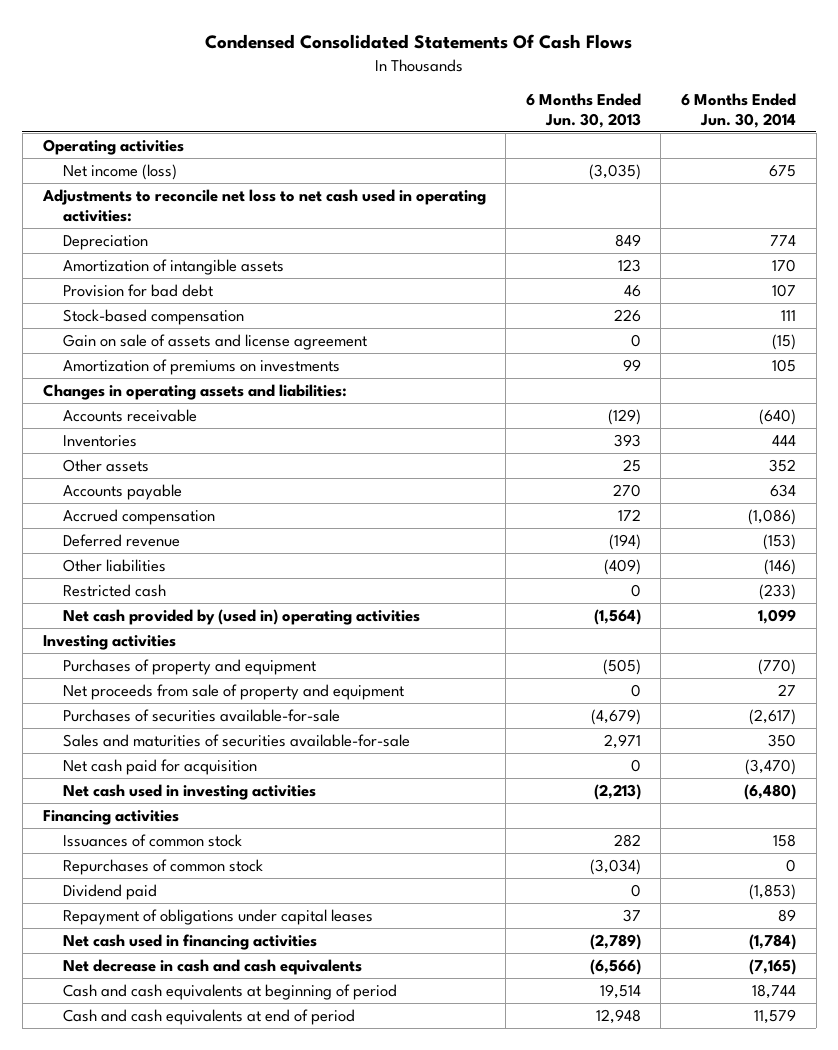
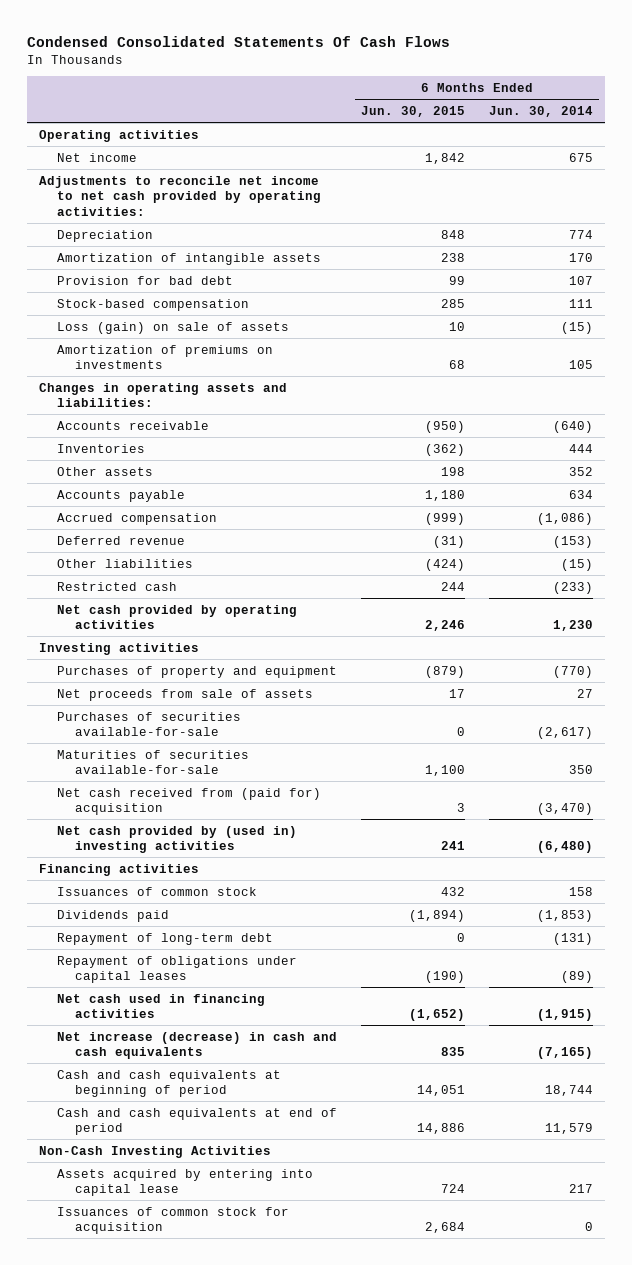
- | 6 Months Ended Jun. 30, 2013 | 6 Months Ended Jun. 30, 2014
+ | 6 Months Ended Jun. 30, 2015 | 6 Months Ended Jun. 30, 2014
- Net income (loss) | (3,035) | 675
- Adjustments to reconcile net loss to net cash used in operating activities:
+ Net income | 1,842 | 675
+ Adjustments to reconcile net income to net cash provided by operating activities:
- Gain on sale of assets and license agreement | 0 | (15)
+ Loss (gain) on sale of assets | 10 | (15)
- Other liabilities | (409) | (146)
+ Other liabilities | (424) | (15)
- Net cash provided by (used in) operating activities | (1,564) | 1,099
+ Net cash provided by operating activities | 2,246 | 1,230
- Net proceeds from sale of property and equipment | 0 | 27
+ Net proceeds from sale of assets | 17 | 27
- Sales and maturities of securities available-for-sale | 2,971 | 350
- Net cash paid for acquisition | 0 | (3,470)
- Net cash used in investing activities | (2,213) | (6,480)
+ Maturities of securities available-for-sale | 1,100 | 350
+ Net cash received from (paid for) acquisition | 3 | (3,470)
+ Net cash provided by (used in) investing activities | 241 | (6,480)
- Repurchases of common stock | (3,034) | 0
- Dividend paid | 0 | (1,853)
- Repayment of obligations under capital leases | 37 | 89
- Net cash used in financing activities | (2,789) | (1,784)
- Net decrease in cash and cash equivalents | (6,566) | (7,165)
+ Dividends paid | (1,894) | (1,853)
+ Repayment of long-term debt | 0 | (131)
+ Repayment of obligations under capital leases | (190) | (89)
+ Net cash used in financing activities | (1,652) | (1,915)
+ Net increase (decrease) in cash and cash equivalents | 835 | (7,165)
+ Non-Cash Investing Activities
+ Assets acquired by entering into capital lease | 724 | 217
+ Issuances of common stock for acquisition | 2,684 | 0

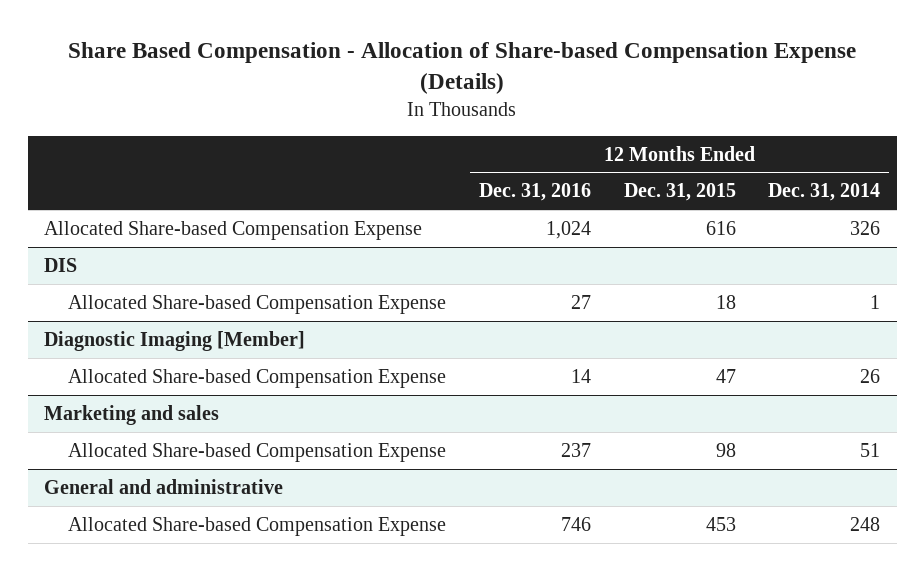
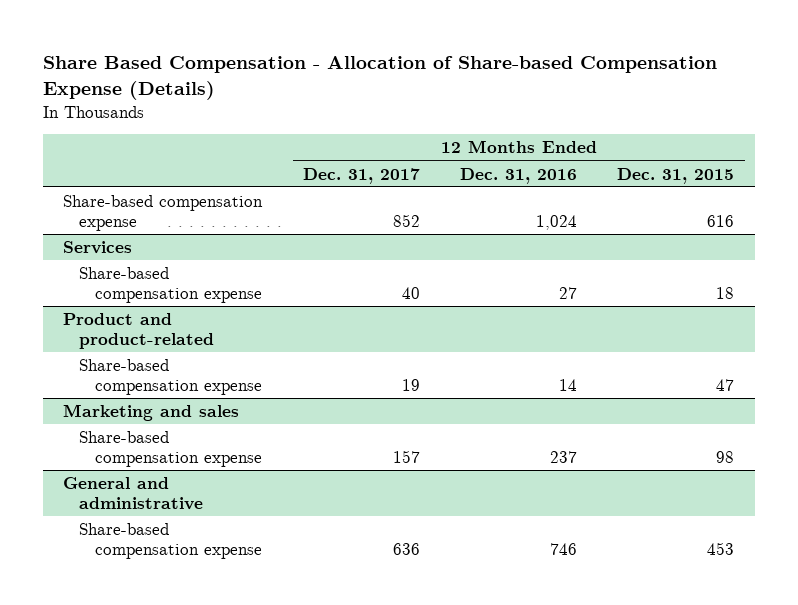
- | 12 Months Ended Dec. 31, 2016 | 12 Months Ended Dec. 31, 2015 | 12 Months Ended Dec. 31, 2014
+ | 12 Months Ended Dec. 31, 2017 | 12 Months Ended Dec. 31, 2016 | 12 Months Ended Dec. 31, 2015
- Allocated Share-based Compensation Expense | 1,024 | 616 | 326
- DIS
- Allocated Share-based Compensation Expense | 27 | 18 | 1
- Diagnostic Imaging [Member]
- Allocated Share-based Compensation Expense | 14 | 47 | 26
+ Share-based compensation expense | 852 | 1,024 | 616
+ Services
+ Share-based compensation expense | 40 | 27 | 18
+ Product and product-related
+ Share-based compensation expense | 19 | 14 | 47
@ Marketing and sales
- Allocated Share-based Compensation Expense | 237 | 98 | 51
+ Share-based compensation expense | 157 | 237 | 98
@ General and administrative
- Allocated Share-based Compensation Expense | 746 | 453 | 248
+ Share-based compensation expense | 636 | 746 | 453

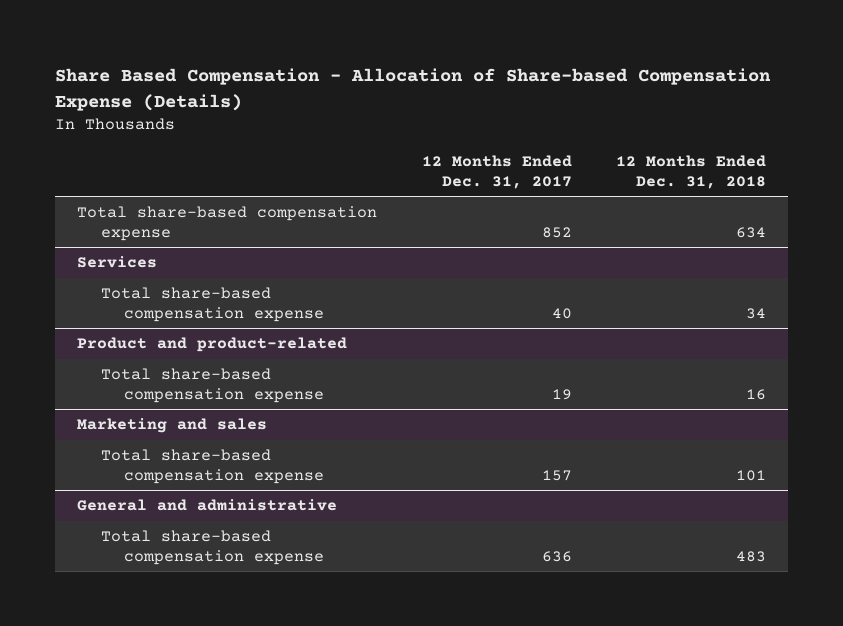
- | 12 Months Ended Dec. 31, 2017 | 12 Months Ended Dec. 31, 2016 | 12 Months Ended Dec. 31, 2015
+ | 12 Months Ended Dec. 31, 2017 | 12 Months Ended Dec. 31, 2018
- Share-based compensation expense | 852 | 1,024 | 616
+ Total share-based compensation expense | 852 | 634
@ Services
- Share-based compensation expense | 40 | 27 | 18
+ Total share-based compensation expense | 40 | 34
@ Product and product-related
- Share-based compensation expense | 19 | 14 | 47
+ Total share-based compensation expense | 19 | 16
@ Marketing and sales
- Share-based compensation expense | 157 | 237 | 98
+ Total share-based compensation expense | 157 | 101
@ General and administrative
- Share-based compensation expense | 636 | 746 | 453
+ Total share-based compensation expense | 636 | 483

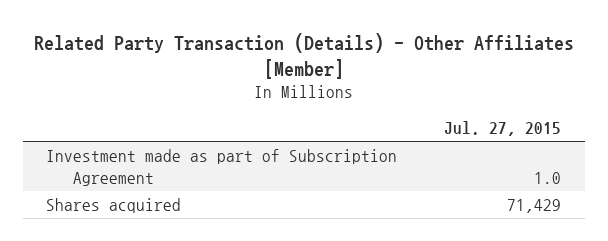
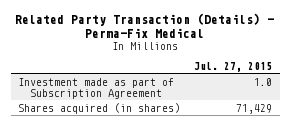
- Related Party Transaction (Details) - Other Affiliates [Member]
+ Related Party Transaction (Details) - Perma-Fix Medical
- Shares acquired | 71,429
+ Shares acquired (in shares) | 71,429

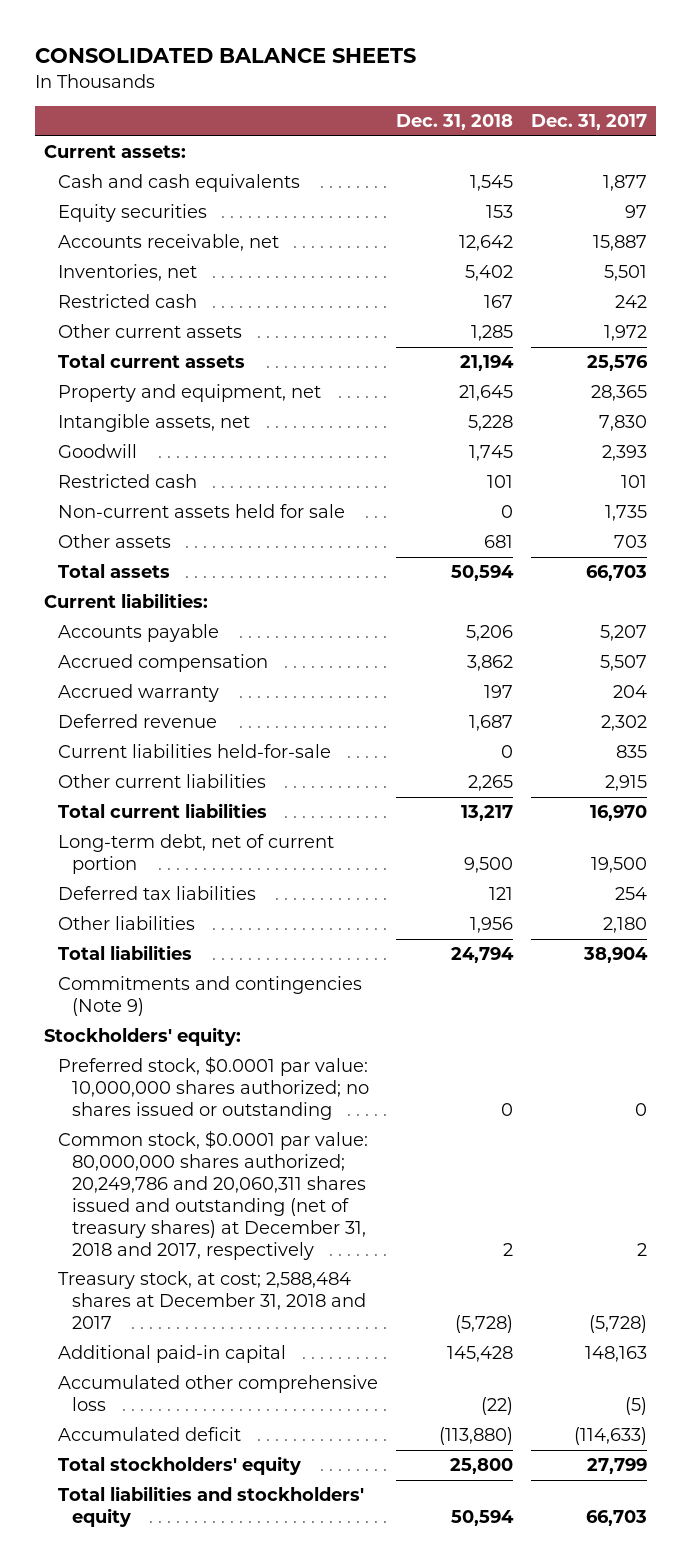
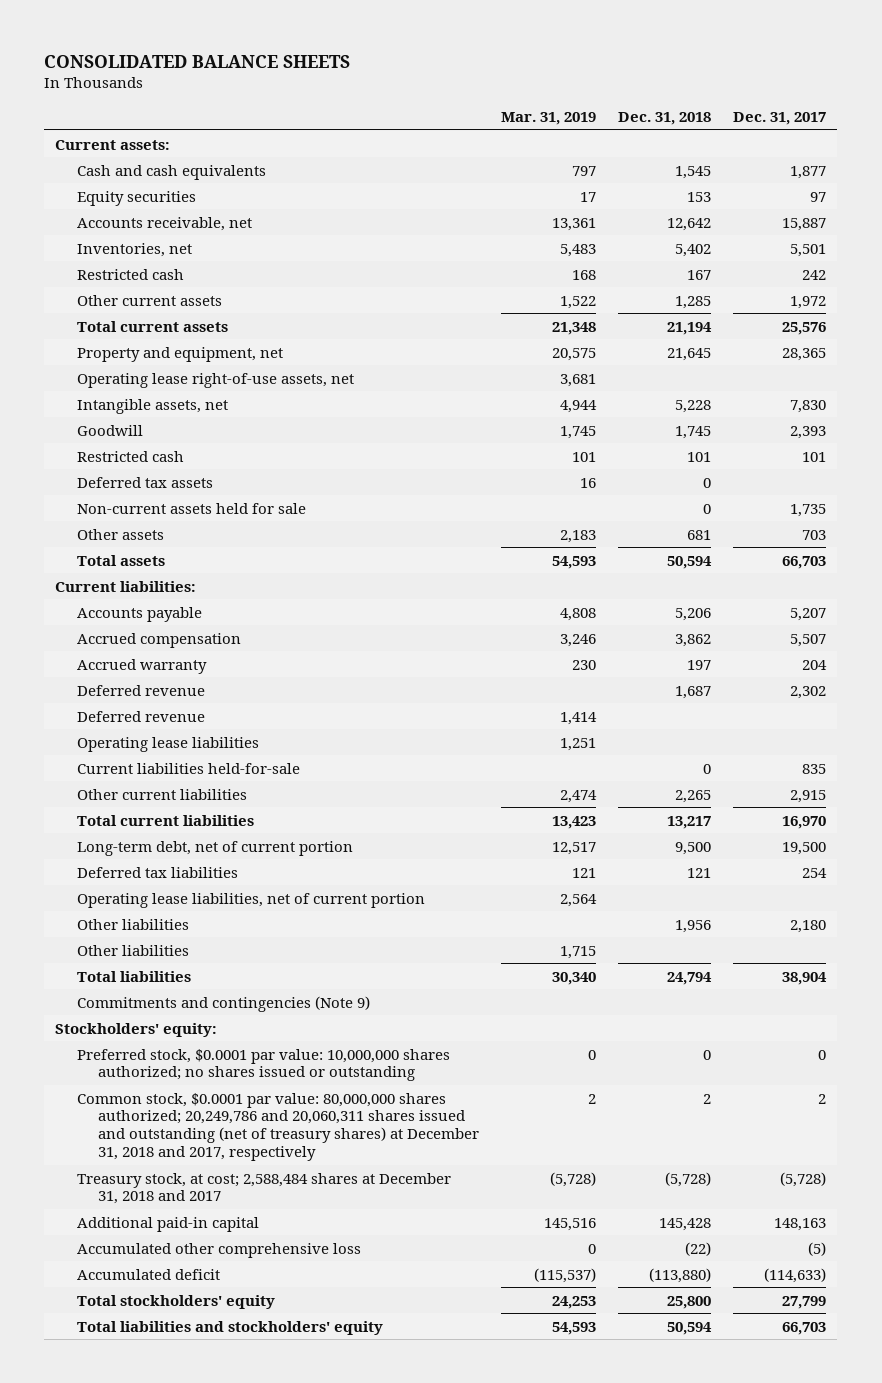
- | Dec. 31, 2018 | Dec. 31, 2017
+ | Mar. 31, 2019 | Dec. 31, 2018 | Dec. 31, 2017
+ Operating lease right-of-use assets, net | 3,681 | |
+ Deferred tax assets | 16 | 0 |
+ Deferred revenue | 1,414 | |
+ Operating lease liabilities | 1,251 | |
+ Operating lease liabilities, net of current portion | 2,564 | |
+ Other liabilities | 1,715 | |

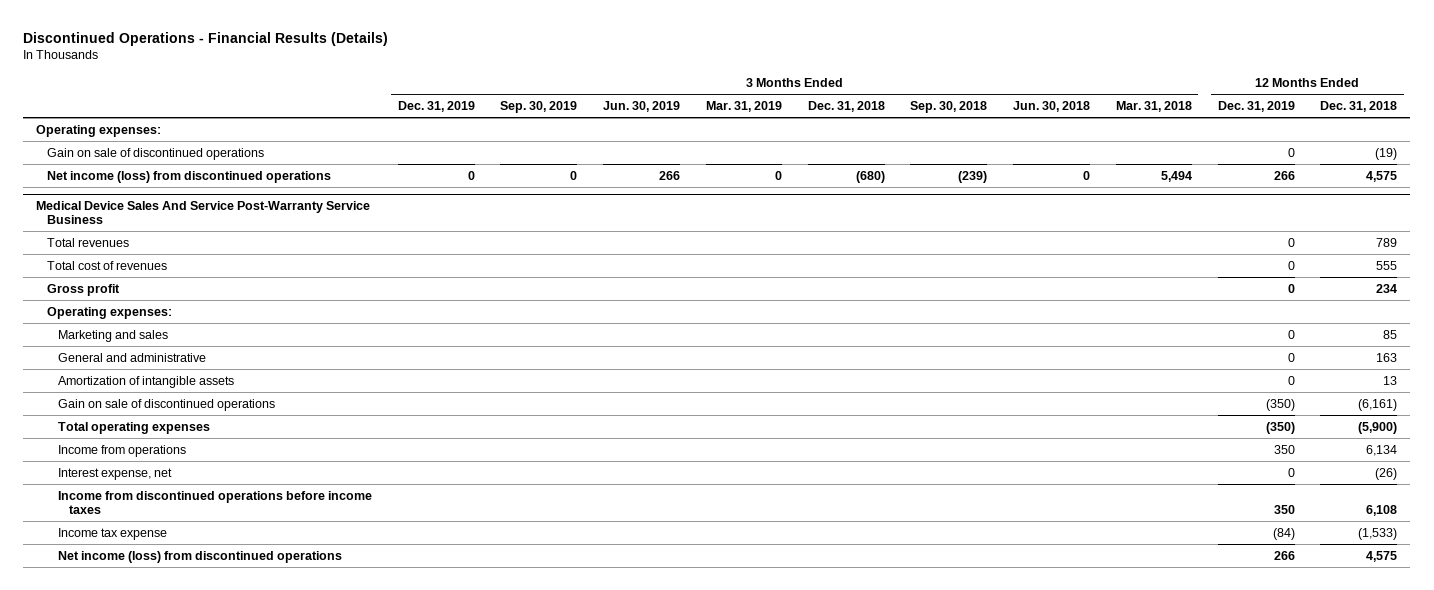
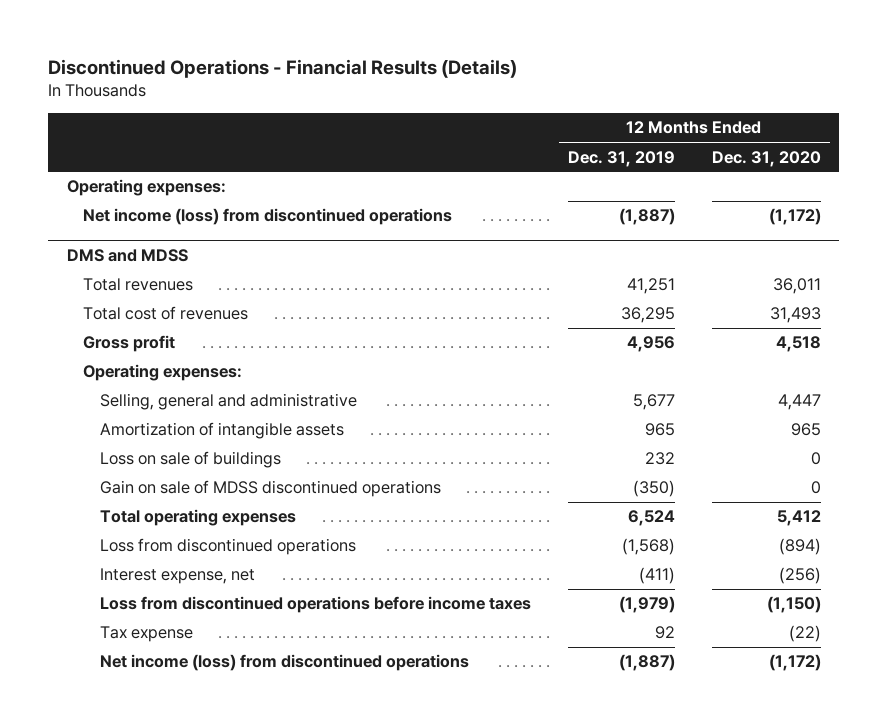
- | 3 Months Ended Dec. 31, 2019 | 3 Months Ended Sep. 30, 2019 | 3 Months Ended Jun. 30, 2019 | 3 Months Ended Mar. 31, 2019 | 3 Months Ended Dec. 31, 2018 | 3 Months Ended Sep. 30, 2018 | 3 Months Ended Jun. 30, 2018 | 3 Months Ended Mar. 31, 2018 | 12 Months Ended Dec. 31, 2019 | 12 Months Ended Dec. 31, 2018
+ | 12 Months Ended Dec. 31, 2019 | 12 Months Ended Dec. 31, 2020
- Gain on sale of discontinued operations | | | | | | | | | 0 | (19)
- Net income (loss) from discontinued operations | 0 | 0 | 266 | 0 | (680) | (239) | 0 | 5,494 | 266 | 4,575
- Medical Device Sales And Service Post-Warranty Service Business
- Total revenues | | | | | | | | | 0 | 789
- Total cost of revenues | | | | | | | | | 0 | 555
- Gross profit | | | | | | | | | 0 | 234
+ Net income (loss) from discontinued operations | (1,887) | (1,172)
+ DMS and MDSS
+ Total revenues | 41,251 | 36,011
+ Total cost of revenues | 36,295 | 31,493
+ Gross profit | 4,956 | 4,518
- Marketing and sales | | | | | | | | | 0 | 85
- General and administrative | | | | | | | | | 0 | 163
- Amortization of intangible assets | | | | | | | | | 0 | 13
- Gain on sale of discontinued operations | | | | | | | | | (350) | (6,161)
- Total operating expenses | | | | | | | | | (350) | (5,900)
- Income from operations | | | | | | | | | 350 | 6,134
- Interest expense, net | | | | | | | | | 0 | (26)
- Income from discontinued operations before income taxes | | | | | | | | | 350 | 6,108
- Income tax expense | | | | | | | | | (84) | (1,533)
- Net income (loss) from discontinued operations | | | | | | | | | 266 | 4,575
+ Selling, general and administrative | 5,677 | 4,447
+ Amortization of intangible assets | 965 | 965
+ Loss on sale of buildings | 232 | 0
+ Gain on sale of MDSS discontinued operations | (350) | 0
+ Total operating expenses | 6,524 | 5,412
+ Loss from discontinued operations | (1,568) | (894)
+ Interest expense, net | (411) | (256)
+ Loss from discontinued operations before income taxes | (1,979) | (1,150)
+ Tax expense | 92 | (22)
+ Net income (loss) from discontinued operations | (1,887) | (1,172)

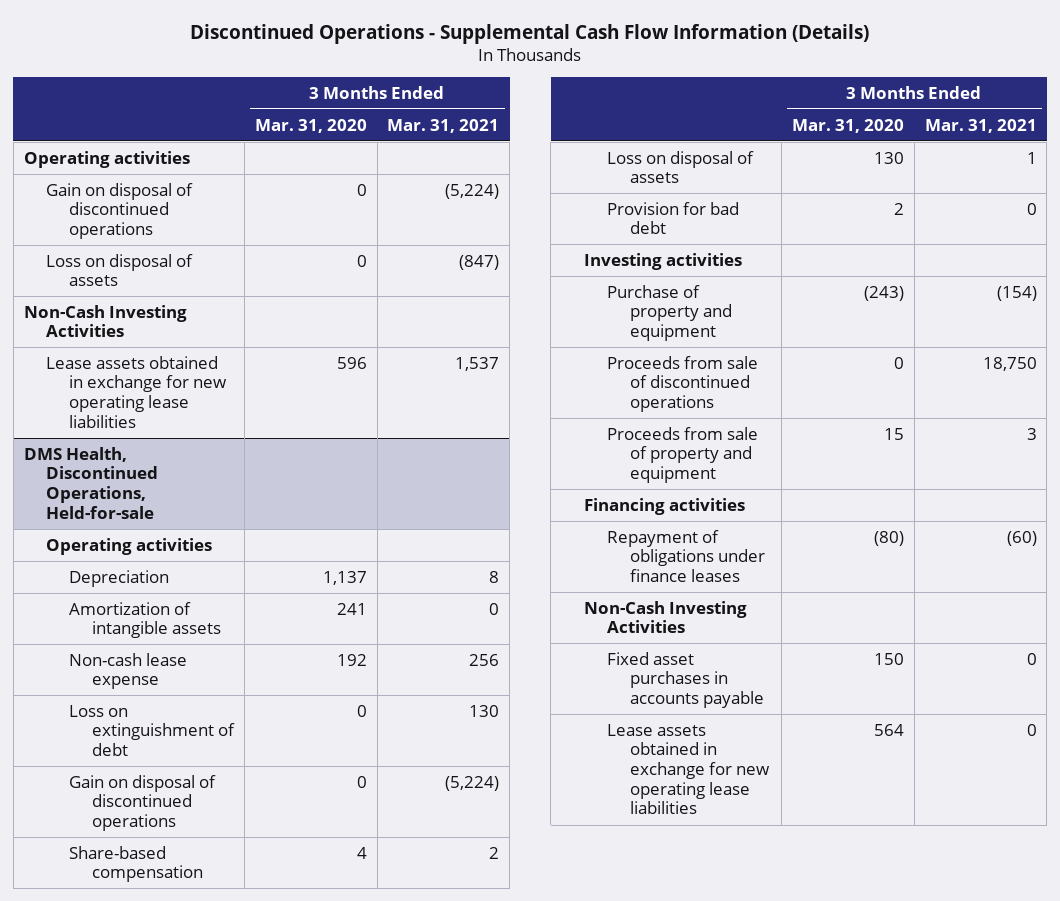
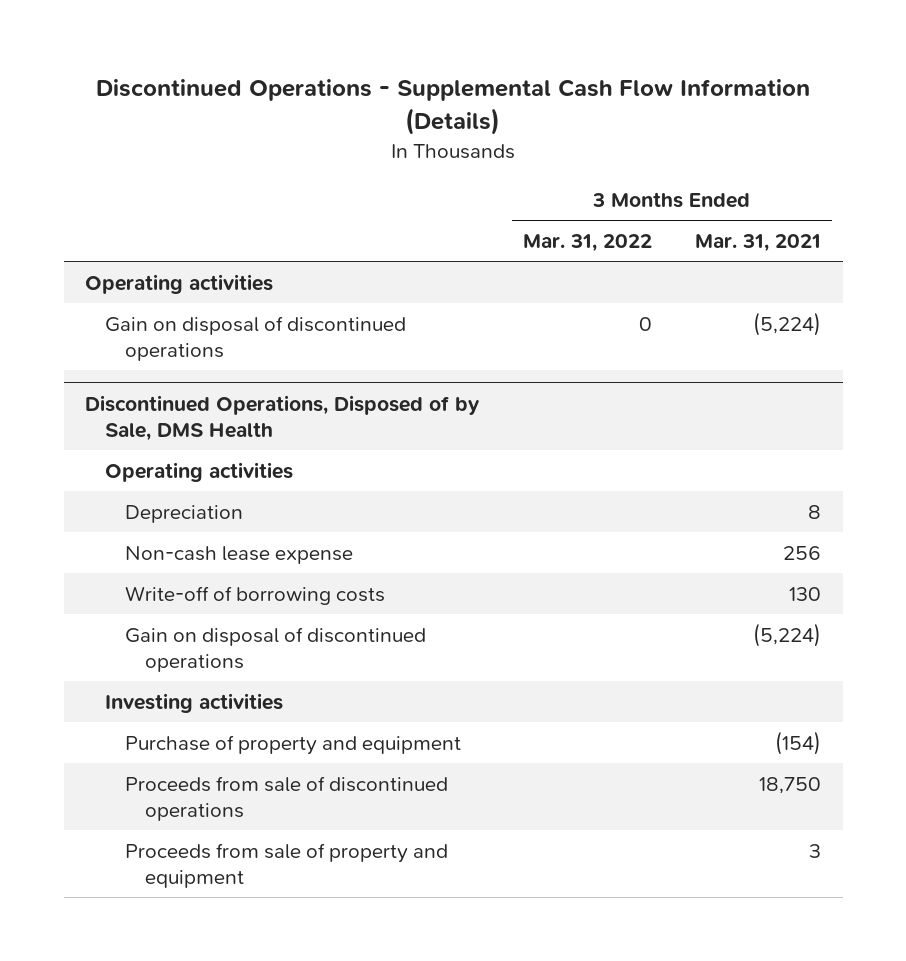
- | 3 Months Ended Mar. 31, 2020 | 3 Months Ended Mar. 31, 2021
+ | 3 Months Ended Mar. 31, 2022 | 3 Months Ended Mar. 31, 2021
- Loss on disposal of assets | 0 | (847)
- Non-Cash Investing Activities
- Lease assets obtained in exchange for new operating lease liabilities | 596 | 1,537
- DMS Health, Discontinued Operations, Held-for-sale
+ Discontinued Operations, Disposed of by Sale, DMS Health
- Amortization of intangible assets | 241 | 0
- Loss on extinguishment of debt | 0 | 130
+ Write-off of borrowing costs | | 130
- Share-based compensation | 4 | 2
- Loss on disposal of assets | 130 | 1
- Provision for bad debt | 2 | 0
- Financing activities
- Repayment of obligations under finance leases | (80) | (60)
- Non-Cash Investing Activities
- Fixed asset purchases in accounts payable | 150 | 0
- Lease assets obtained in exchange for new operating lease liabilities | 564 | 0

